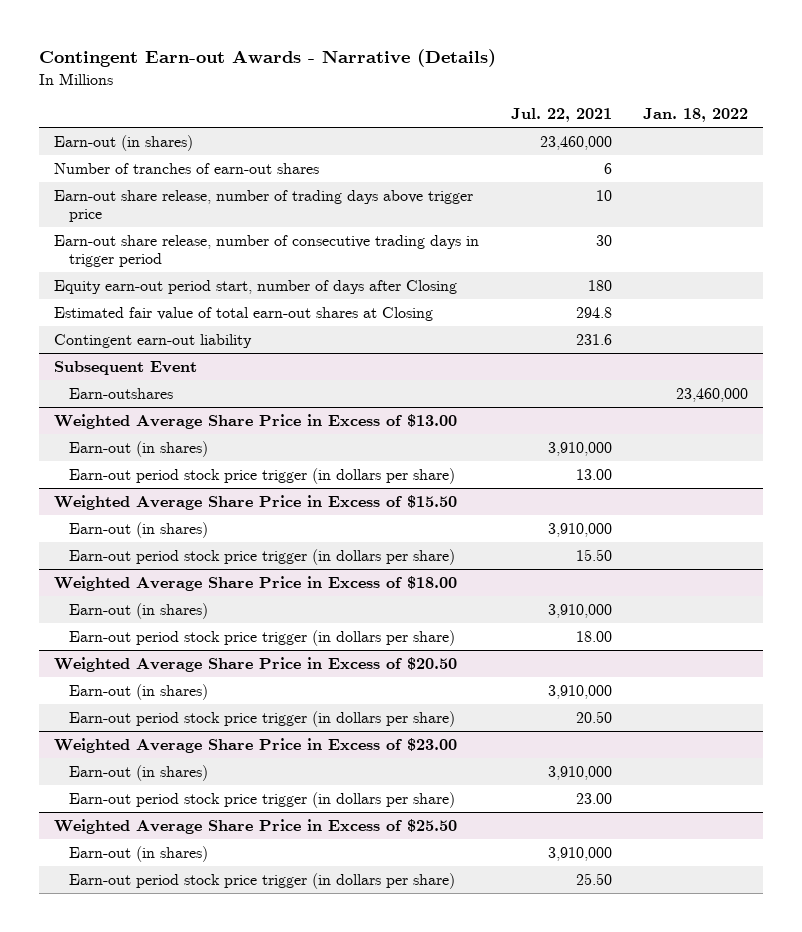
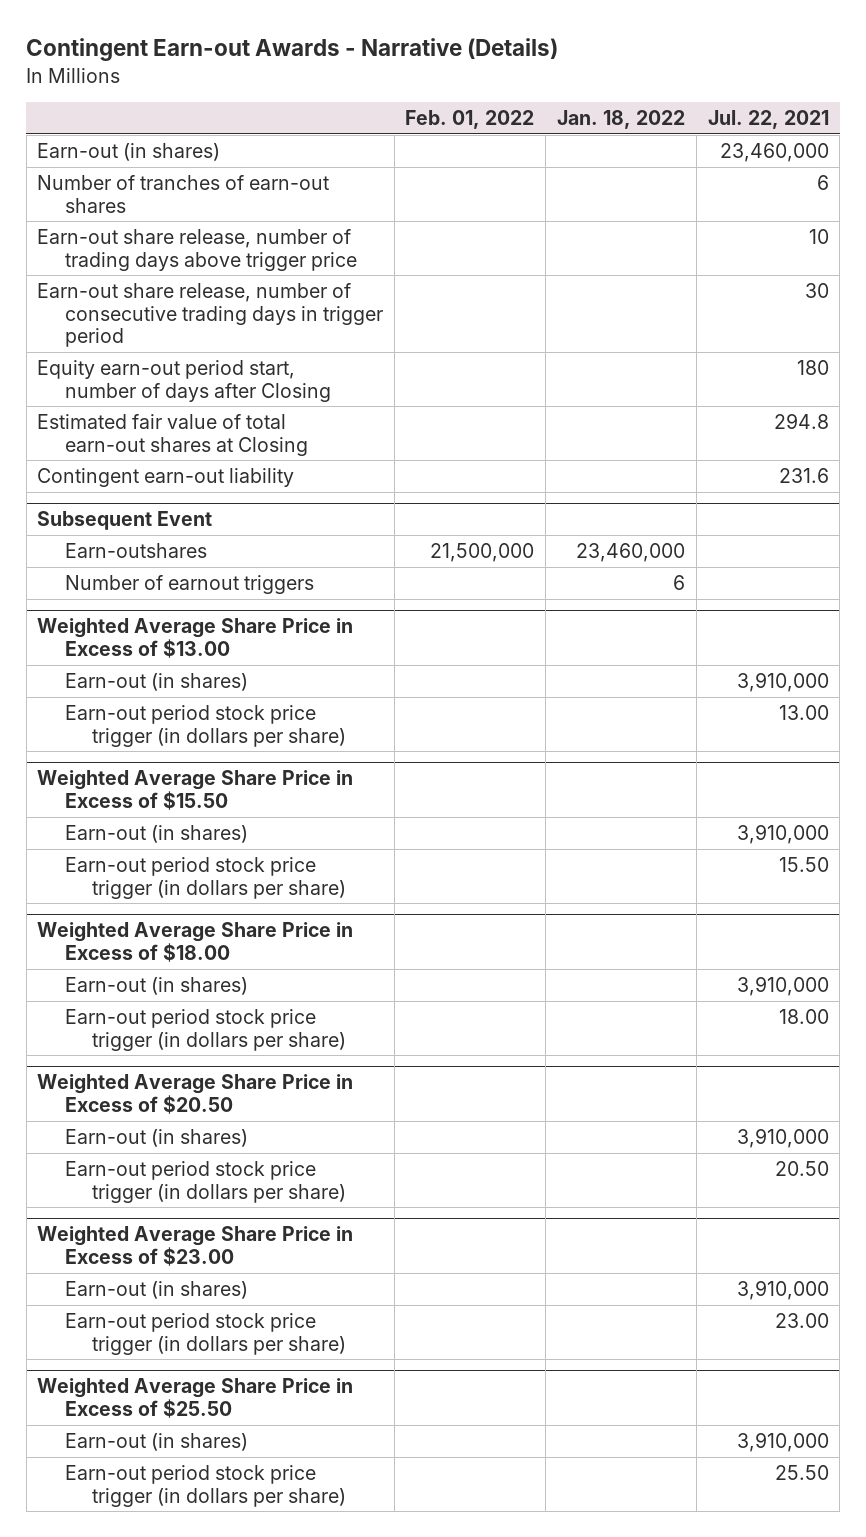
- | Jul. 22, 2021 | Jan. 18, 2022
+ | Feb. 01, 2022 | Jan. 18, 2022 | Jul. 22, 2021
@ Subsequent Event
+ Number of earnout triggers | | 6 |

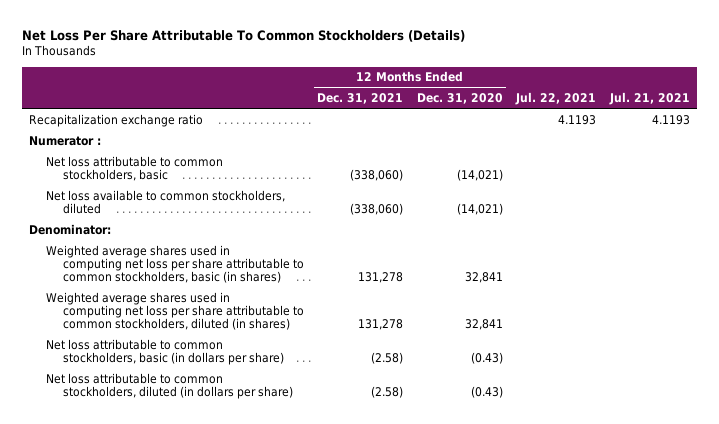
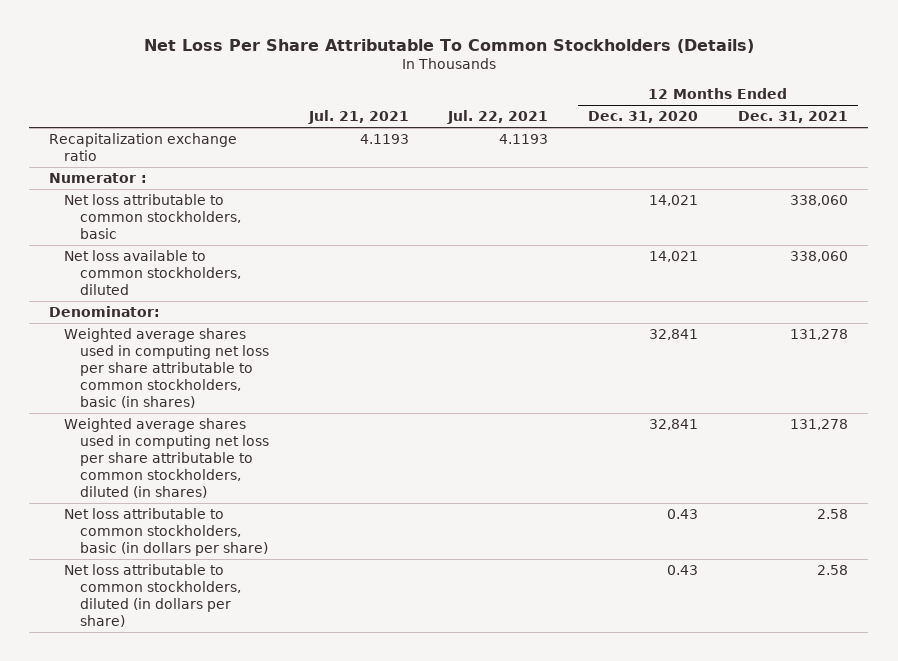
- | 12 Months Ended Dec. 31, 2021 | 12 Months Ended Dec. 31, 2020 | Jul. 22, 2021 | Jul. 21, 2021
+ | Jul. 21, 2021 | Jul. 22, 2021 | 12 Months Ended Dec. 31, 2020 | 12 Months Ended Dec. 31, 2021
- Net loss attributable to common stockholders, basic | (338,060) | (14,021) | |
- Net loss available to common stockholders, diluted | (338,060) | (14,021) | |
+ Net loss attributable to common stockholders, basic | | | 14,021 | 338,060
+ Net loss available to common stockholders, diluted | | | 14,021 | 338,060
- Net loss attributable to common stockholders, basic (in dollars per share) | (2.58) | (0.43) | |
- Net loss attributable to common stockholders, diluted (in dollars per share) | (2.58) | (0.43) | |
+ Net loss attributable to common stockholders, basic (in dollars per share) | | | 0.43 | 2.58
+ Net loss attributable to common stockholders, diluted (in dollars per share) | | | 0.43 | 2.58

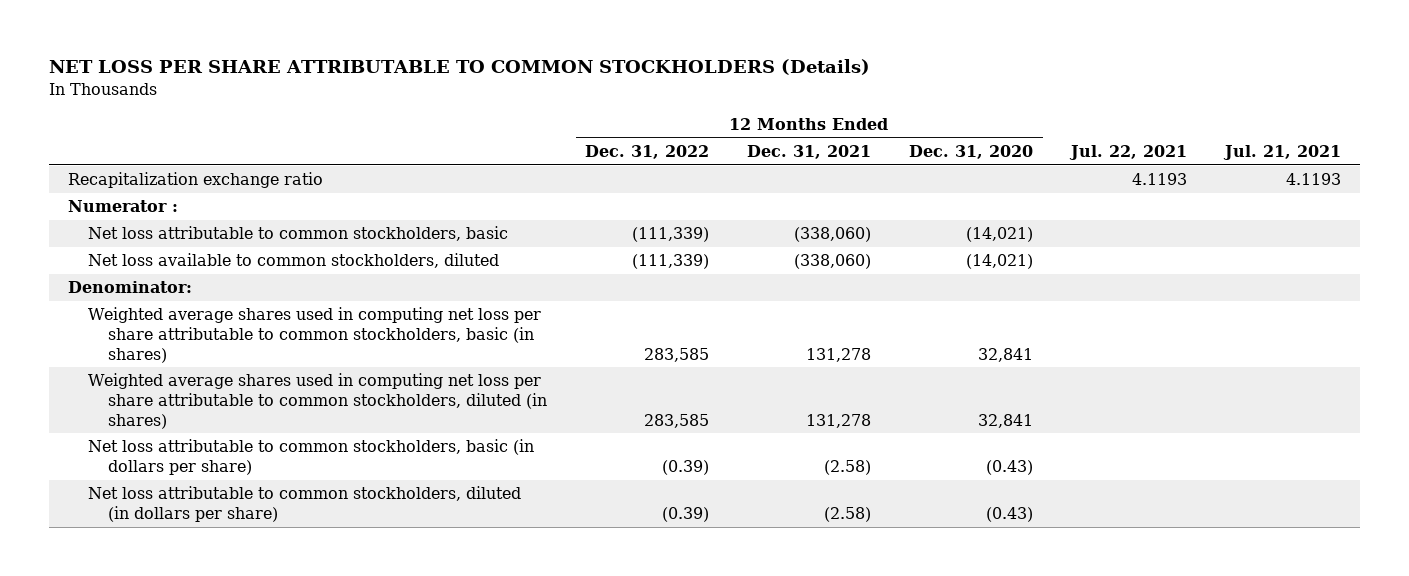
- Net Loss Per Share Attributable To Common Stockholders (Details)
+ NET LOSS PER SHARE ATTRIBUTABLE TO COMMON STOCKHOLDERS (Details)
- | Jul. 21, 2021 | Jul. 22, 2021 | 12 Months Ended Dec. 31, 2020 | 12 Months Ended Dec. 31, 2021
+ | 12 Months Ended Dec. 31, 2022 | 12 Months Ended Dec. 31, 2021 | 12 Months Ended Dec. 31, 2020 | Jul. 22, 2021 | Jul. 21, 2021
- Net loss attributable to common stockholders, basic | | | 14,021 | 338,060
- Net loss available to common stockholders, diluted | | | 14,021 | 338,060
+ Net loss attributable to common stockholders, basic | (111,339) | (338,060) | (14,021) | |
+ Net loss available to common stockholders, diluted | (111,339) | (338,060) | (14,021) | |
- Net loss attributable to common stockholders, basic (in dollars per share) | | | 0.43 | 2.58
- Net loss attributable to common stockholders, diluted (in dollars per share) | | | 0.43 | 2.58
+ Net loss attributable to common stockholders, basic (in dollars per share) | (0.39) | (2.58) | (0.43) | |
+ Net loss attributable to common stockholders, diluted (in dollars per share) | (0.39) | (2.58) | (0.43) | |

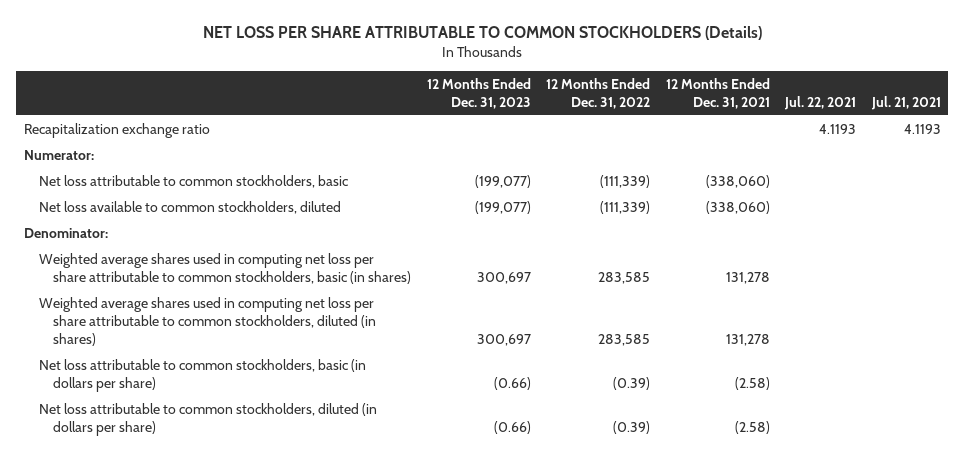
- | 12 Months Ended Dec. 31, 2022 | 12 Months Ended Dec. 31, 2021 | 12 Months Ended Dec. 31, 2020 | Jul. 22, 2021 | Jul. 21, 2021
+ | 12 Months Ended Dec. 31, 2023 | 12 Months Ended Dec. 31, 2022 | 12 Months Ended Dec. 31, 2021 | Jul. 22, 2021 | Jul. 21, 2021
- Numerator :
+ Numerator:

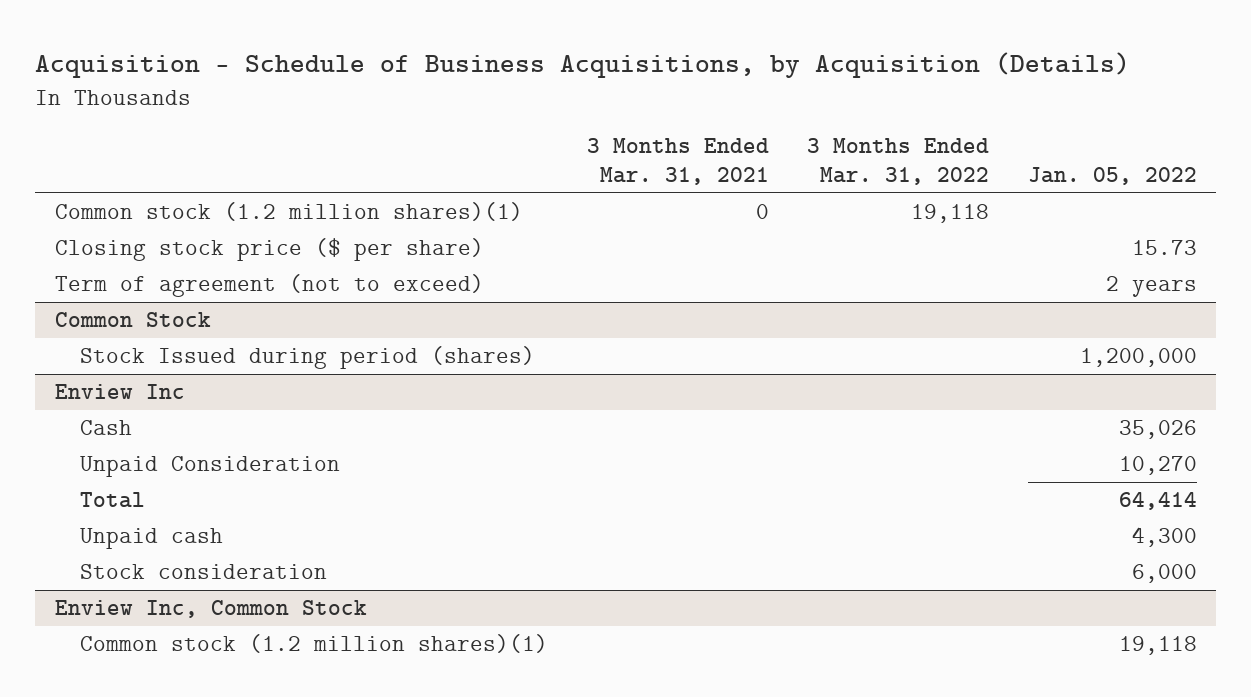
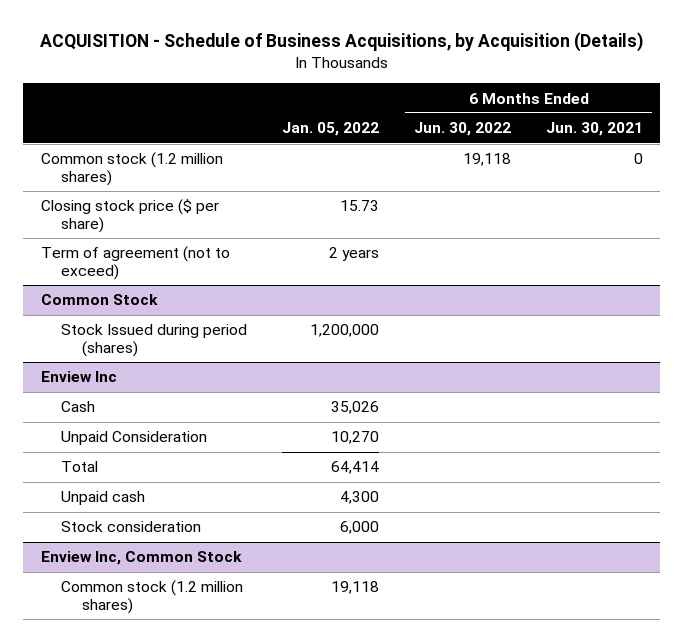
- Acquisition - Schedule of Business Acquisitions, by Acquisition (Details)
+ ACQUISITION - Schedule of Business Acquisitions, by Acquisition (Details)
- | 3 Months Ended Mar. 31, 2021 | 3 Months Ended Mar. 31, 2022 | Jan. 05, 2022
+ | Jan. 05, 2022 | 6 Months Ended Jun. 30, 2022 | 6 Months Ended Jun. 30, 2021
- Common stock (1.2 million shares)(1) | 0 | 19,118 |
+ Common stock (1.2 million shares) | | 19,118 | 0
@ Enview Inc, Common Stock
- Common stock (1.2 million shares)(1) | | | 19,118
+ Common stock (1.2 million shares) | 19,118 | |

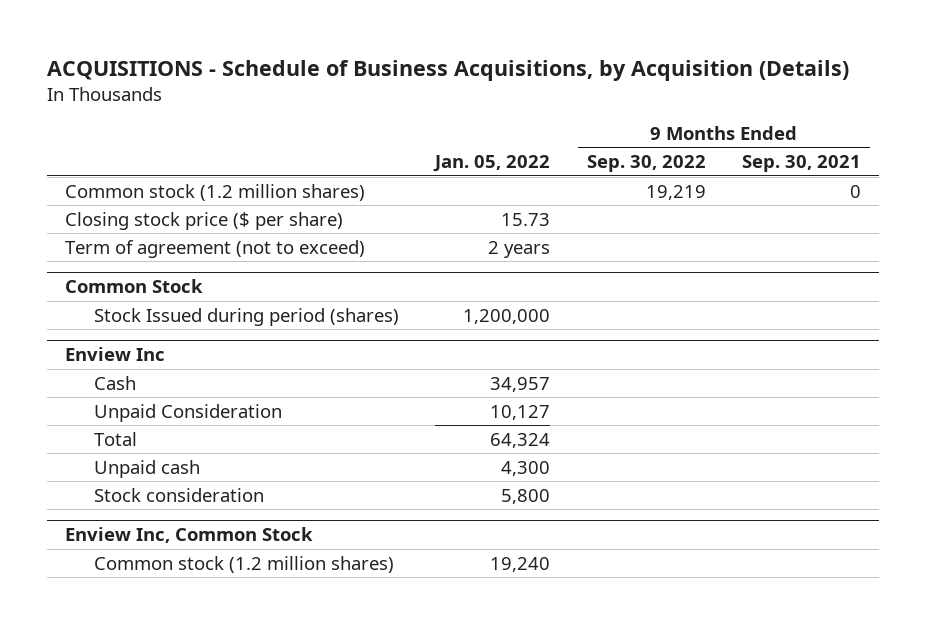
- ACQUISITION - Schedule of Business Acquisitions, by Acquisition (Details)
+ ACQUISITIONS - Schedule of Business Acquisitions, by Acquisition (Details)
- | Jan. 05, 2022 | 6 Months Ended Jun. 30, 2022 | 6 Months Ended Jun. 30, 2021
+ | Jan. 05, 2022 | 9 Months Ended Sep. 30, 2022 | 9 Months Ended Sep. 30, 2021
@ Enview Inc
- Cash | 35,026 | |
- Unpaid Consideration | 10,270 | |
- Total | 64,414 | |
+ Cash | 34,957 | |
+ Unpaid Consideration | 10,127 | |
+ Total | 64,324 | |
- Stock consideration | 6,000 | |
+ Stock consideration | 5,800 | |
@ Enview Inc, Common Stock
- Common stock (1.2 million shares) | 19,118 | |
+ Common stock (1.2 million shares) | 19,240 | |

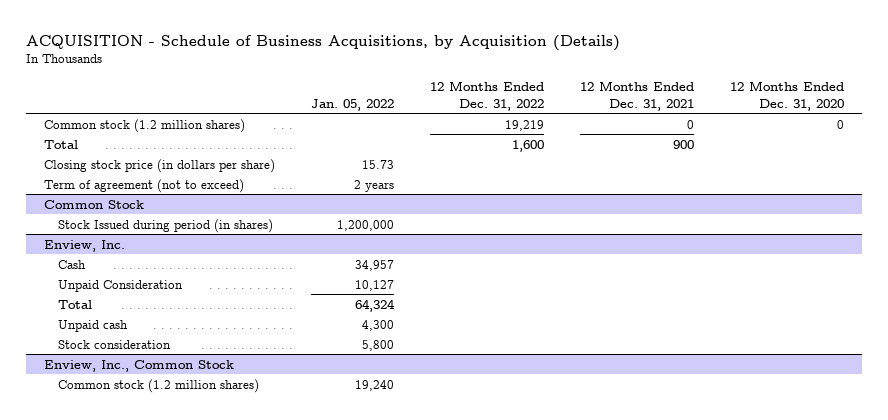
- ACQUISITIONS - Schedule of Business Acquisitions, by Acquisition (Details)
+ ACQUISITION - Schedule of Business Acquisitions, by Acquisition (Details)
- | Jan. 05, 2022 | 9 Months Ended Sep. 30, 2022 | 9 Months Ended Sep. 30, 2021
+ | Jan. 05, 2022 | 12 Months Ended Dec. 31, 2022 | 12 Months Ended Dec. 31, 2021 | 12 Months Ended Dec. 31, 2020
- Closing stock price ($ per share) | 15.73 | |
+ Total | | 1,600 | 900 |
+ Closing stock price (in dollars per share) | 15.73 | | |
@ Common Stock
- Stock Issued during period (shares) | 1,200,000 | |
- Enview Inc
@ Common Stock
+ Stock Issued during period (in shares) | 1,200,000 | | |
+ Enview, Inc.
- Enview Inc, Common Stock
+ Enview, Inc., Common Stock

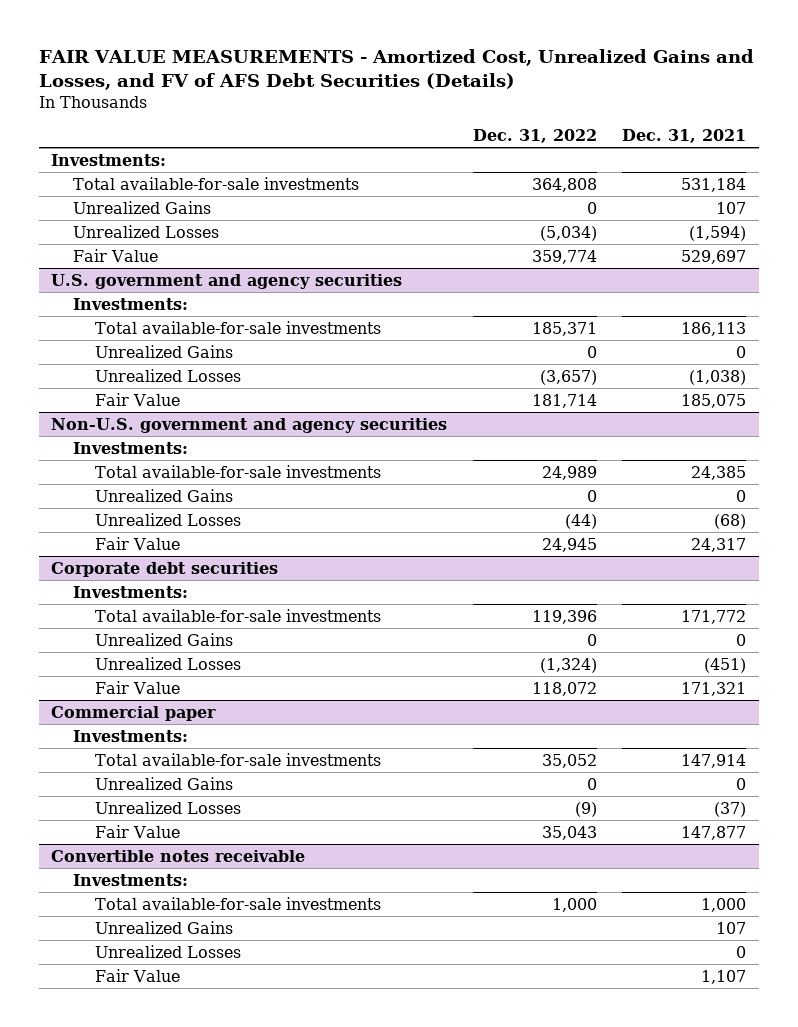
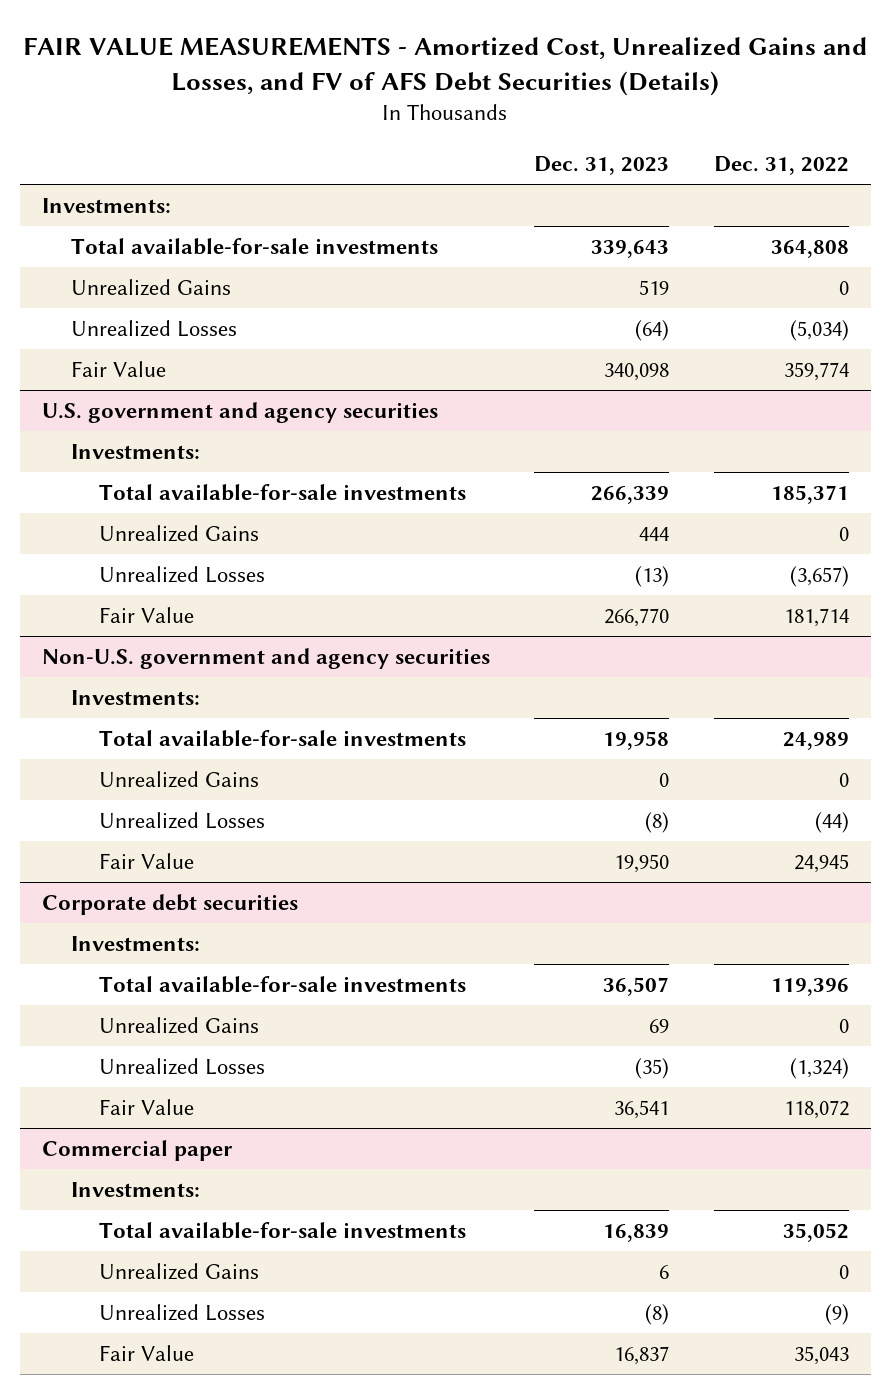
- | Dec. 31, 2022 | Dec. 31, 2021
+ | Dec. 31, 2023 | Dec. 31, 2022
- Convertible notes receivable
- Investments:
- Total available-for-sale investments | 1,000 | 1,000
- Unrealized Gains | | 107
- Unrealized Losses | | 0
- Fair Value | | 1,107

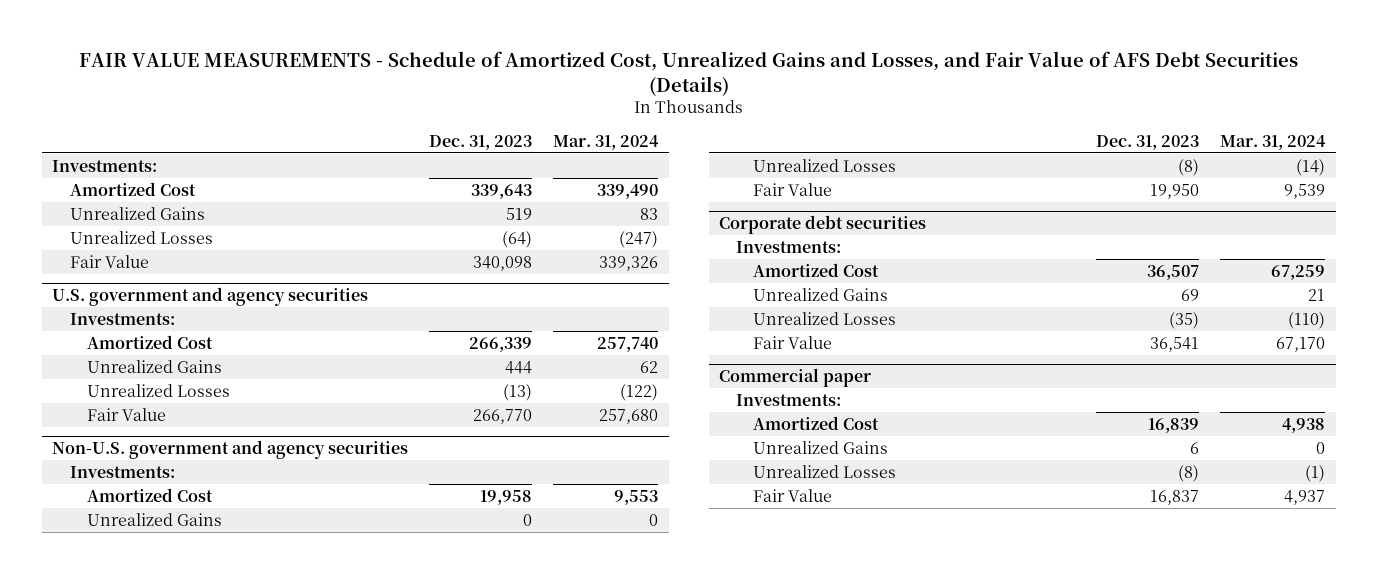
- FAIR VALUE MEASUREMENTS - Amortized Cost, Unrealized Gains and Losses, and FV of AFS Debt Securities (Details)
+ FAIR VALUE MEASUREMENTS - Schedule of Amortized Cost, Unrealized Gains and Losses, and Fair Value of AFS Debt Securities (Details)
- | Dec. 31, 2023 | Dec. 31, 2022
+ | Dec. 31, 2023 | Mar. 31, 2024
- Total available-for-sale investments | 339,643 | 364,808
+ Amortized Cost | 339,643 | 339,490
@ U.S. government and agency securities
- Total available-for-sale investments | 266,339 | 185,371
+ Amortized Cost | 266,339 | 257,740
@ Non-U.S. government and agency securities
- Total available-for-sale investments | 19,958 | 24,989
+ Amortized Cost | 19,958 | 9,553
@ Corporate debt securities
- Total available-for-sale investments | 36,507 | 119,396
+ Amortized Cost | 36,507 | 67,259
@ Commercial paper
- Total available-for-sale investments | 16,839 | 35,052
+ Amortized Cost | 16,839 | 4,938

